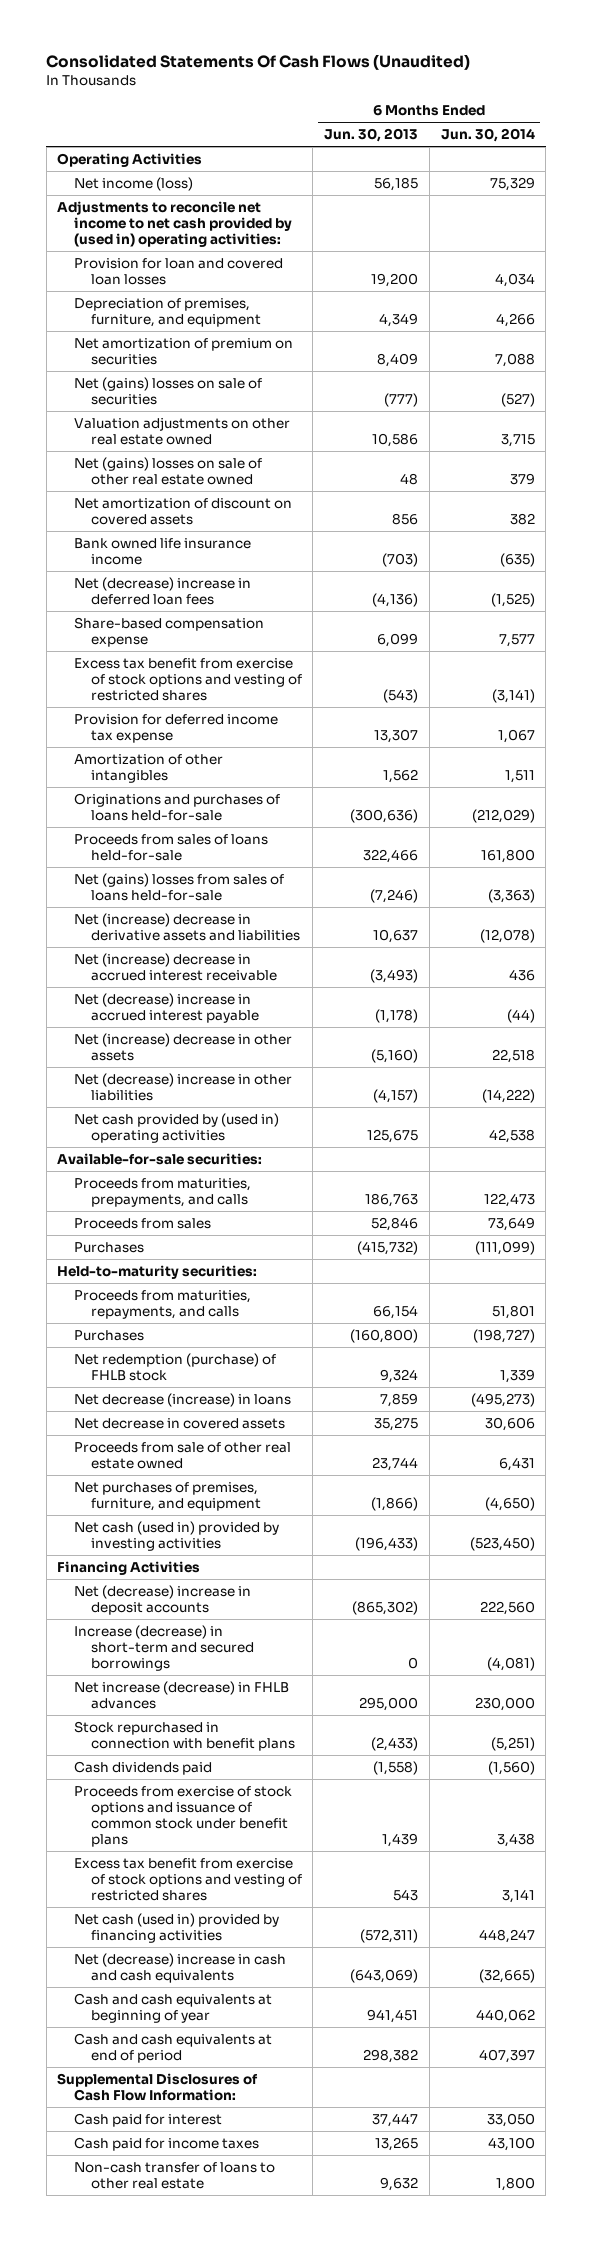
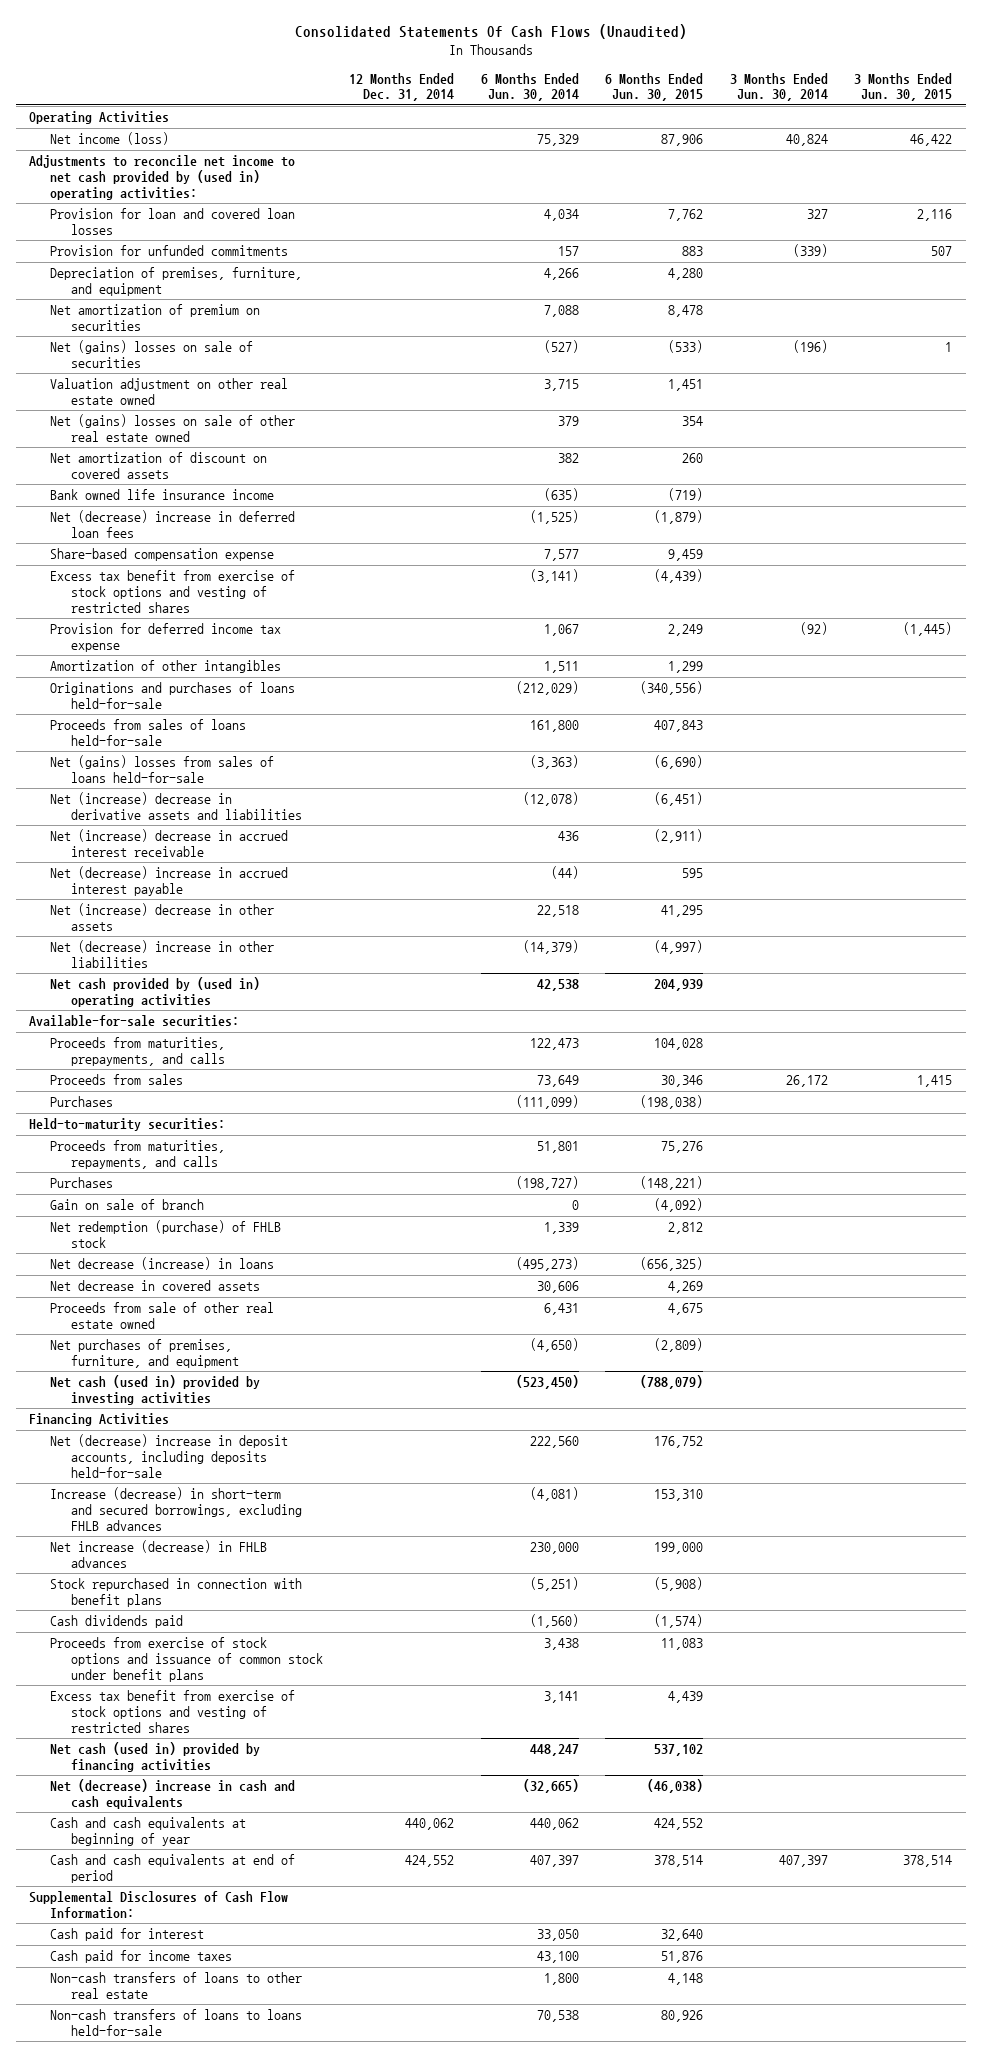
- | 6 Months Ended Jun. 30, 2013 | 6 Months Ended Jun. 30, 2014
+ | 12 Months Ended Dec. 31, 2014 | 6 Months Ended Jun. 30, 2014 | 6 Months Ended Jun. 30, 2015 | 3 Months Ended Jun. 30, 2014 | 3 Months Ended Jun. 30, 2015
+ Provision for unfunded commitments | | 157 | 883 | (339) | 507
- Valuation adjustments on other real estate owned | 10,586 | 3,715
+ Valuation adjustment on other real estate owned | | 3,715 | 1,451 | |
- Net (decrease) increase in other liabilities | (4,157) | (14,222)
+ Net (decrease) increase in other liabilities | | (14,379) | (4,997) | |
+ Gain on sale of branch | | 0 | (4,092) | |
- Net (decrease) increase in deposit accounts | (865,302) | 222,560
- Increase (decrease) in short-term and secured borrowings | 0 | (4,081)
+ Net (decrease) increase in deposit accounts, including deposits held-for-sale | | 222,560 | 176,752 | |
+ Increase (decrease) in short-term and secured borrowings, excluding FHLB advances | | (4,081) | 153,310 | |
- Non-cash transfer of loans to other real estate | 9,632 | 1,800
+ Non-cash transfers of loans to other real estate | | 1,800 | 4,148 | |
+ Non-cash transfers of loans to loans held-for-sale | | 70,538 | 80,926 | |

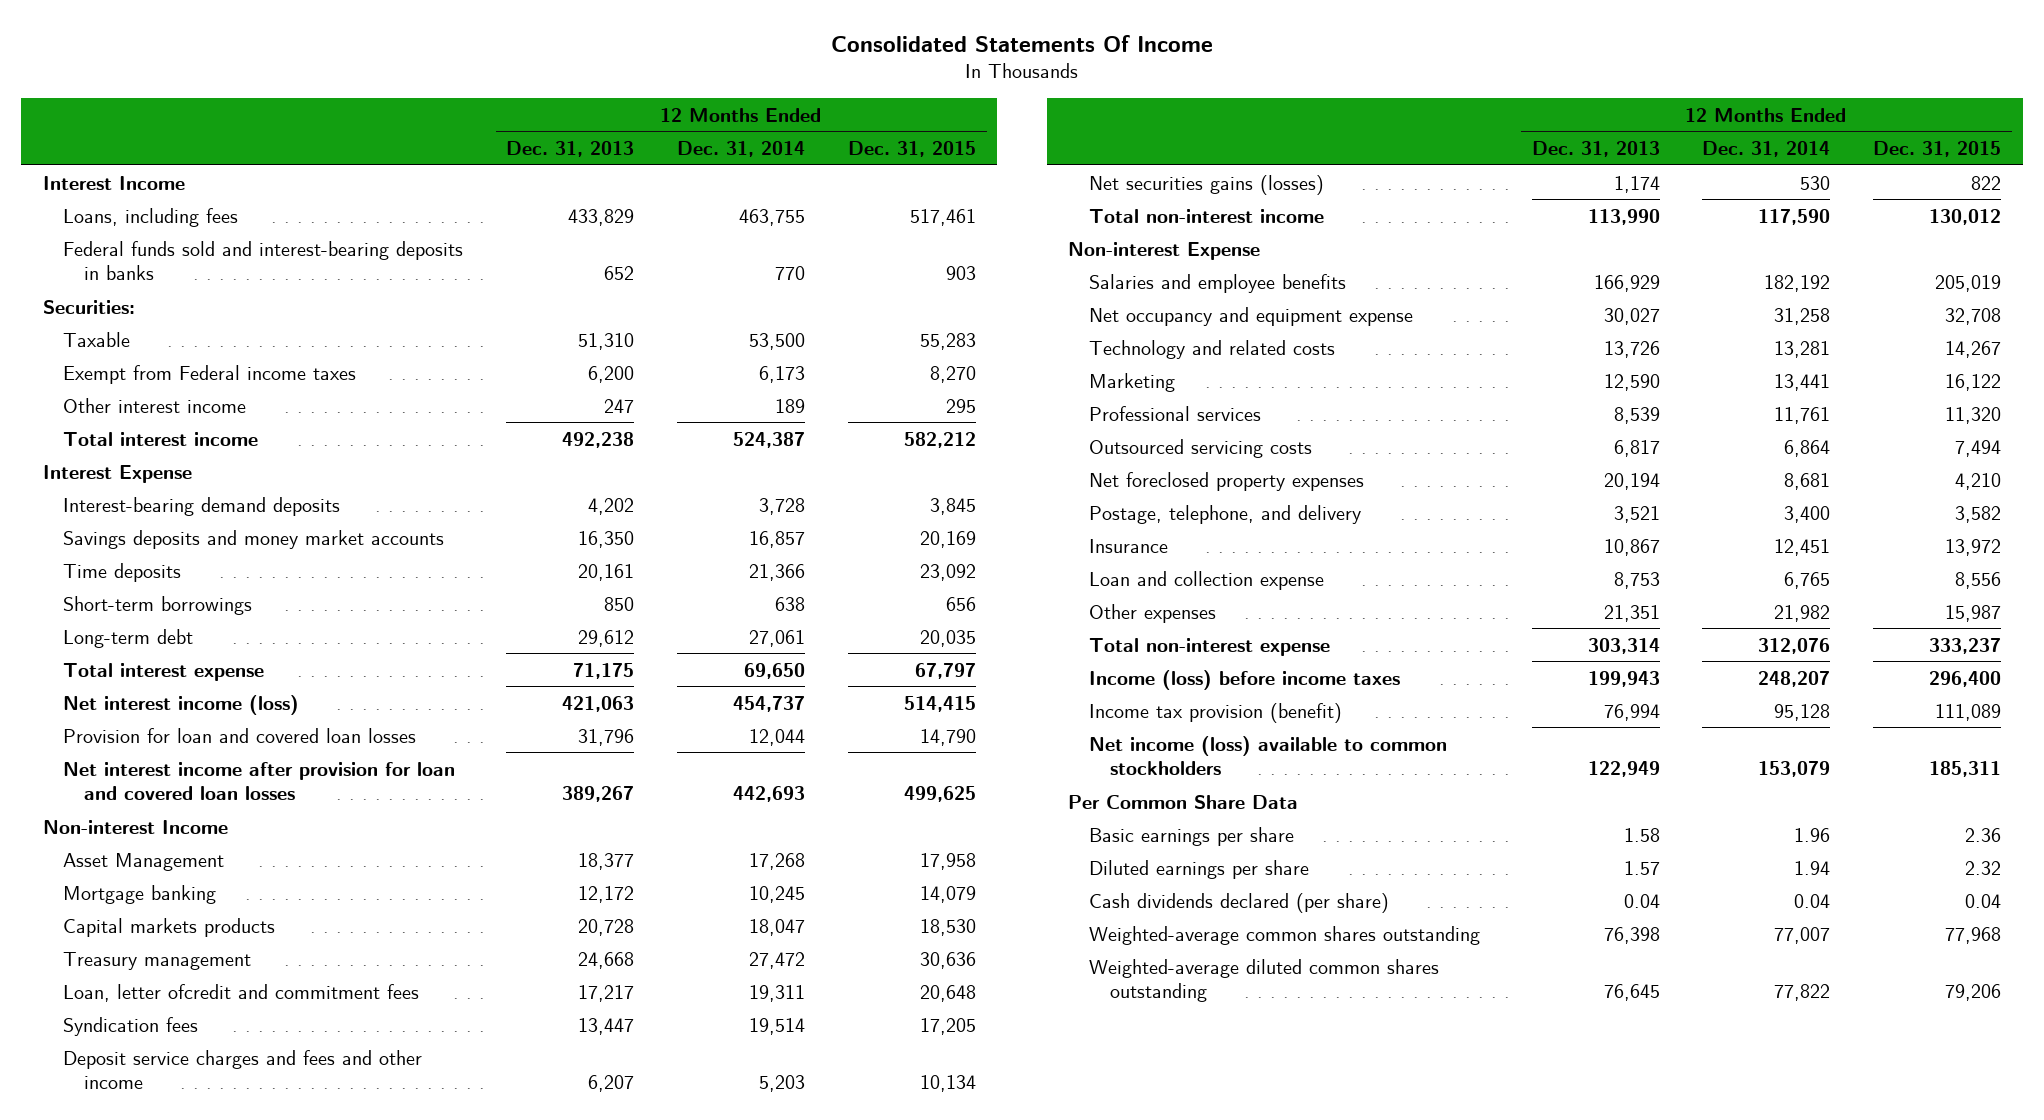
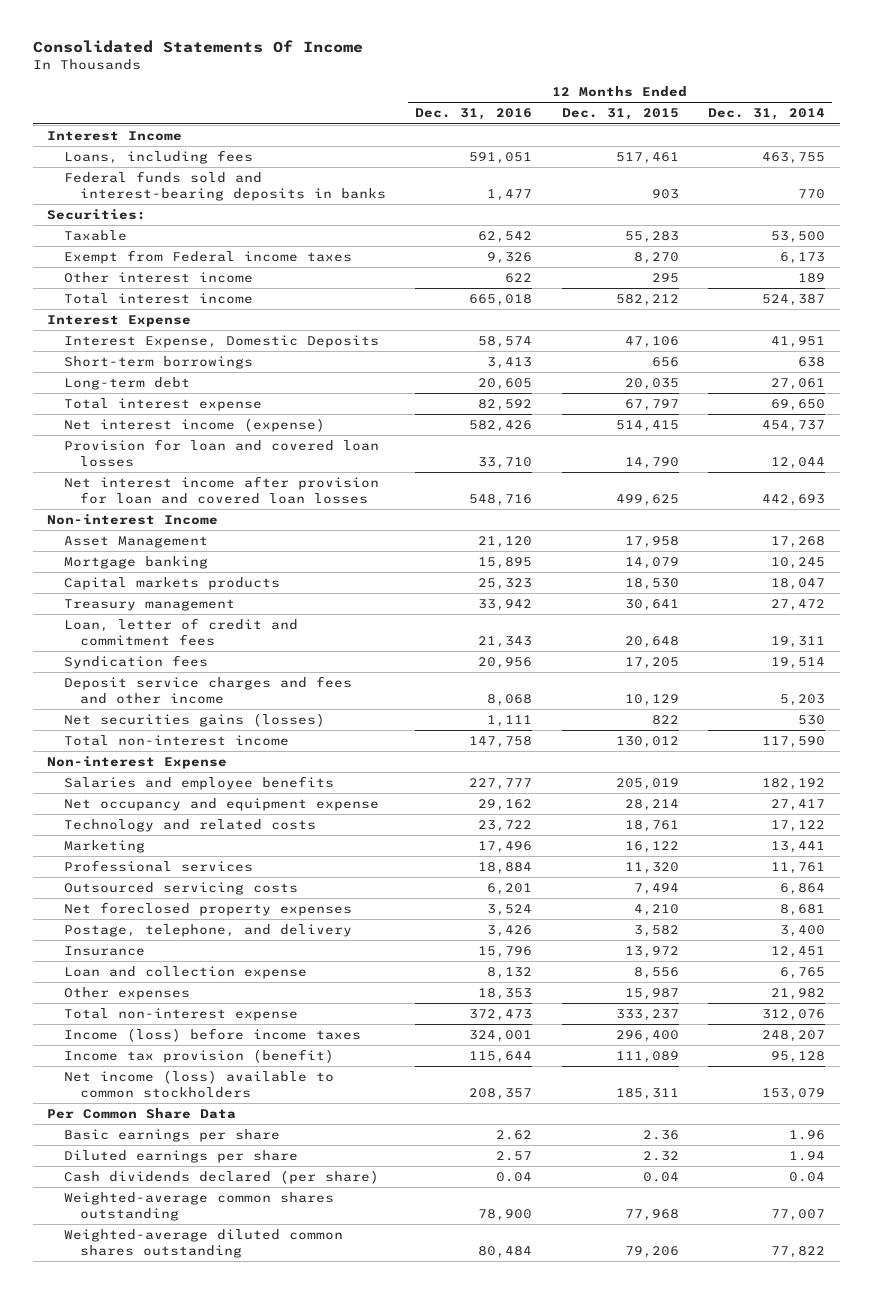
- | 12 Months Ended Dec. 31, 2013 | 12 Months Ended Dec. 31, 2014 | 12 Months Ended Dec. 31, 2015
+ | 12 Months Ended Dec. 31, 2016 | 12 Months Ended Dec. 31, 2015 | 12 Months Ended Dec. 31, 2014
- Interest-bearing demand deposits | 4,202 | 3,728 | 3,845
- Savings deposits and money market accounts | 16,350 | 16,857 | 20,169
- Time deposits | 20,161 | 21,366 | 23,092
+ Interest Expense, Domestic Deposits | 58,574 | 47,106 | 41,951
- Net interest income (loss) | 421,063 | 454,737 | 514,415
+ Net interest income (expense) | 582,426 | 514,415 | 454,737
- Treasury management | 24,668 | 27,472 | 30,636
- Loan, letter ofcredit and commitment fees | 17,217 | 19,311 | 20,648
+ Treasury management | 33,942 | 30,641 | 27,472
+ Loan, letter of credit and commitment fees | 21,343 | 20,648 | 19,311
- Deposit service charges and fees and other income | 6,207 | 5,203 | 10,134
+ Deposit service charges and fees and other income | 8,068 | 10,129 | 5,203
- Net occupancy and equipment expense | 30,027 | 31,258 | 32,708
- Technology and related costs | 13,726 | 13,281 | 14,267
+ Net occupancy and equipment expense | 29,162 | 28,214 | 27,417
+ Technology and related costs | 23,722 | 18,761 | 17,122

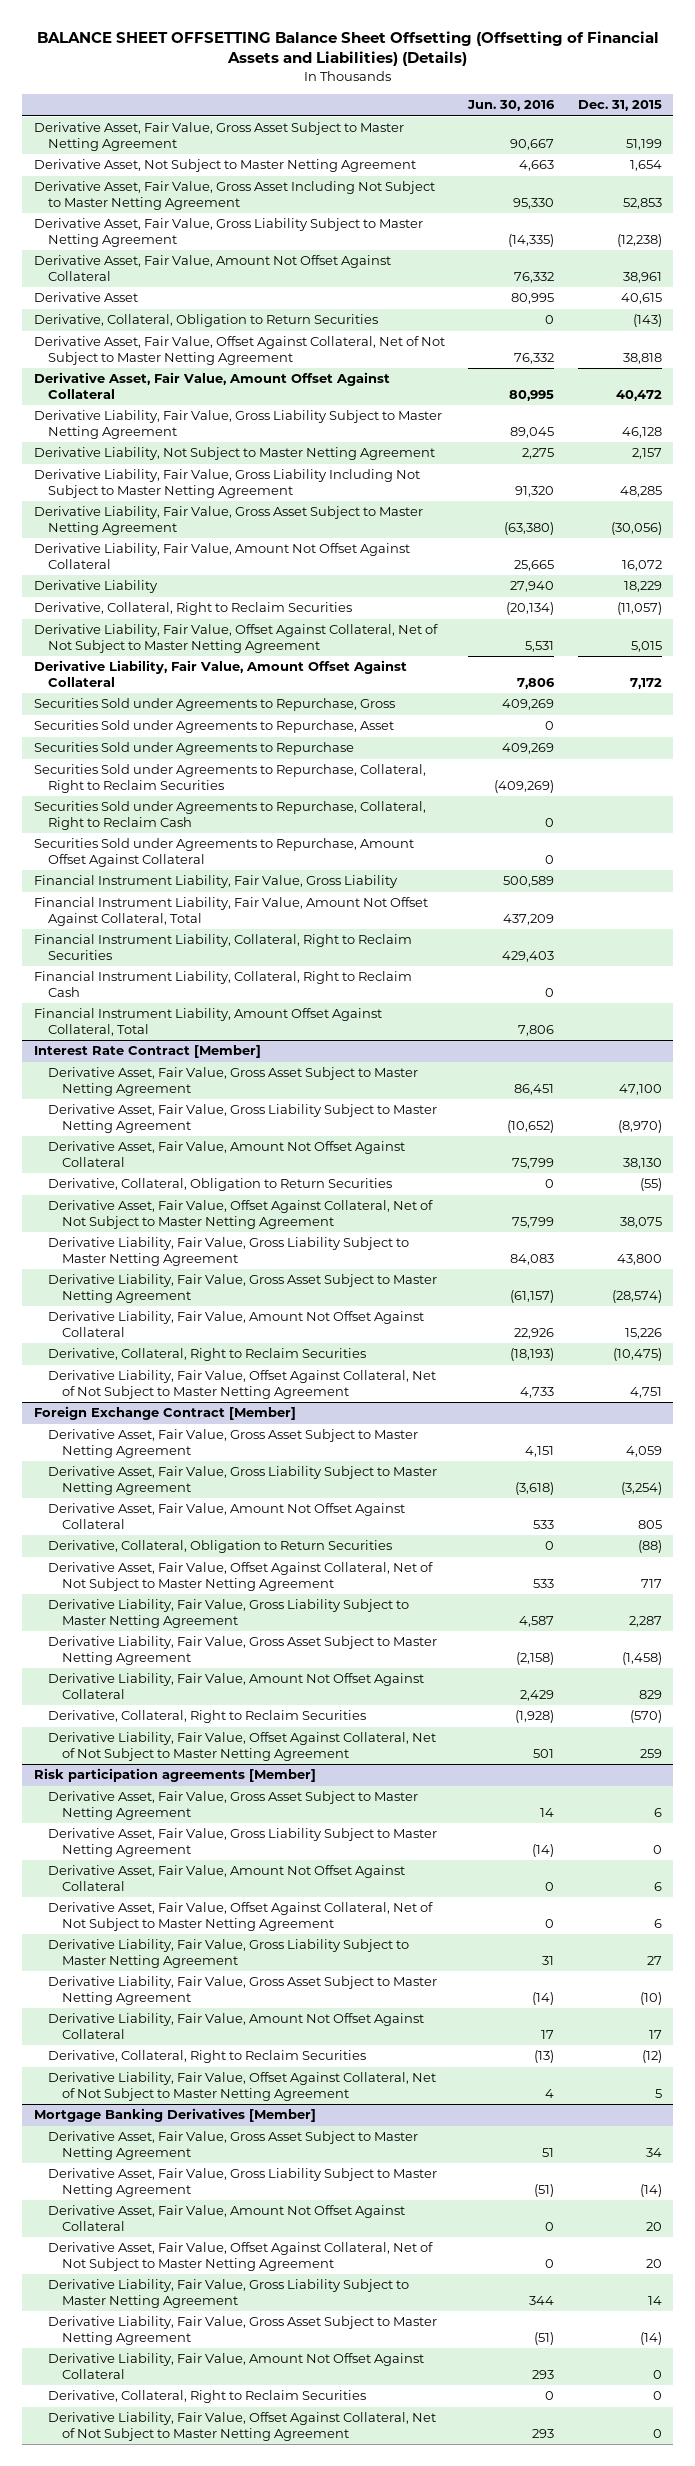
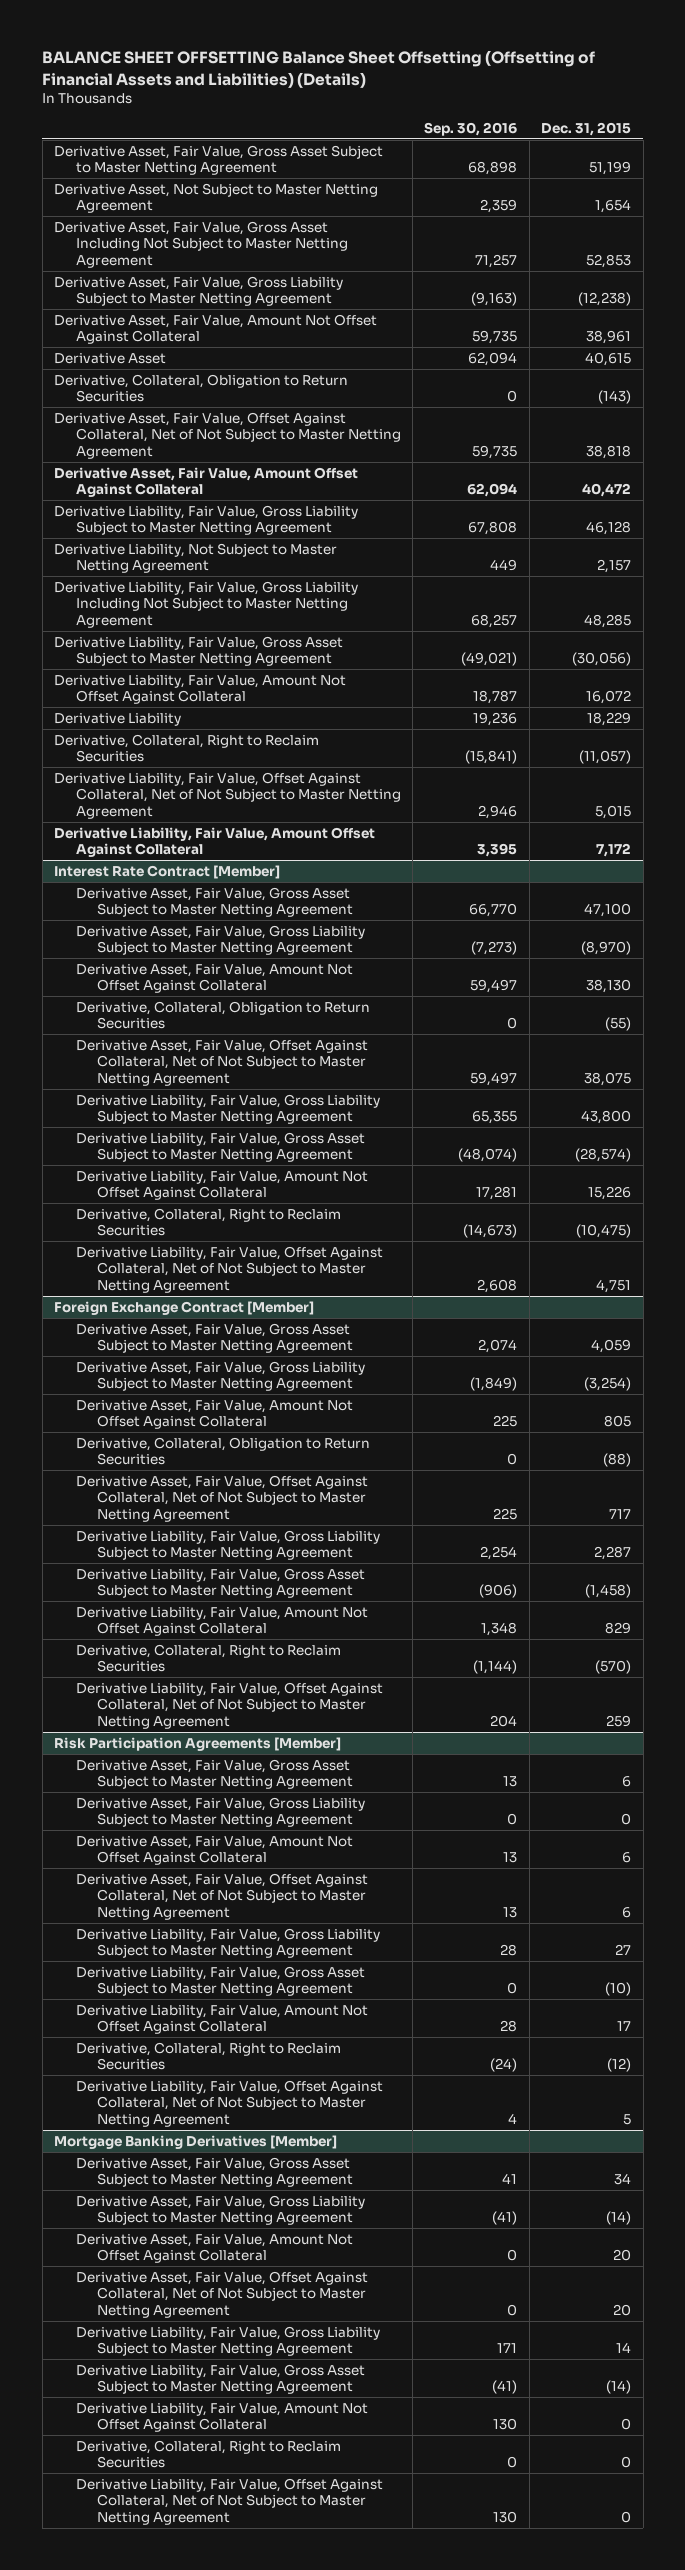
- | Jun. 30, 2016 | Dec. 31, 2015
+ | Sep. 30, 2016 | Dec. 31, 2015
- Securities Sold under Agreements to Repurchase, Gross | 409,269 |
- Securities Sold under Agreements to Repurchase, Asset | 0 |
- Securities Sold under Agreements to Repurchase | 409,269 |
- Securities Sold under Agreements to Repurchase, Collateral, Right to Reclaim Securities | (409,269) |
- Securities Sold under Agreements to Repurchase, Collateral, Right to Reclaim Cash | 0 |
- Securities Sold under Agreements to Repurchase, Amount Offset Against Collateral | 0 |
- Financial Instrument Liability, Fair Value, Gross Liability | 500,589 |
- Financial Instrument Liability, Fair Value, Amount Not Offset Against Collateral, Total | 437,209 |
- Financial Instrument Liability, Collateral, Right to Reclaim Securities | 429,403 |
- Financial Instrument Liability, Collateral, Right to Reclaim Cash | 0 |
- Financial Instrument Liability, Amount Offset Against Collateral, Total | 7,806 |
- Risk participation agreements [Member]
+ Risk Participation Agreements [Member]

